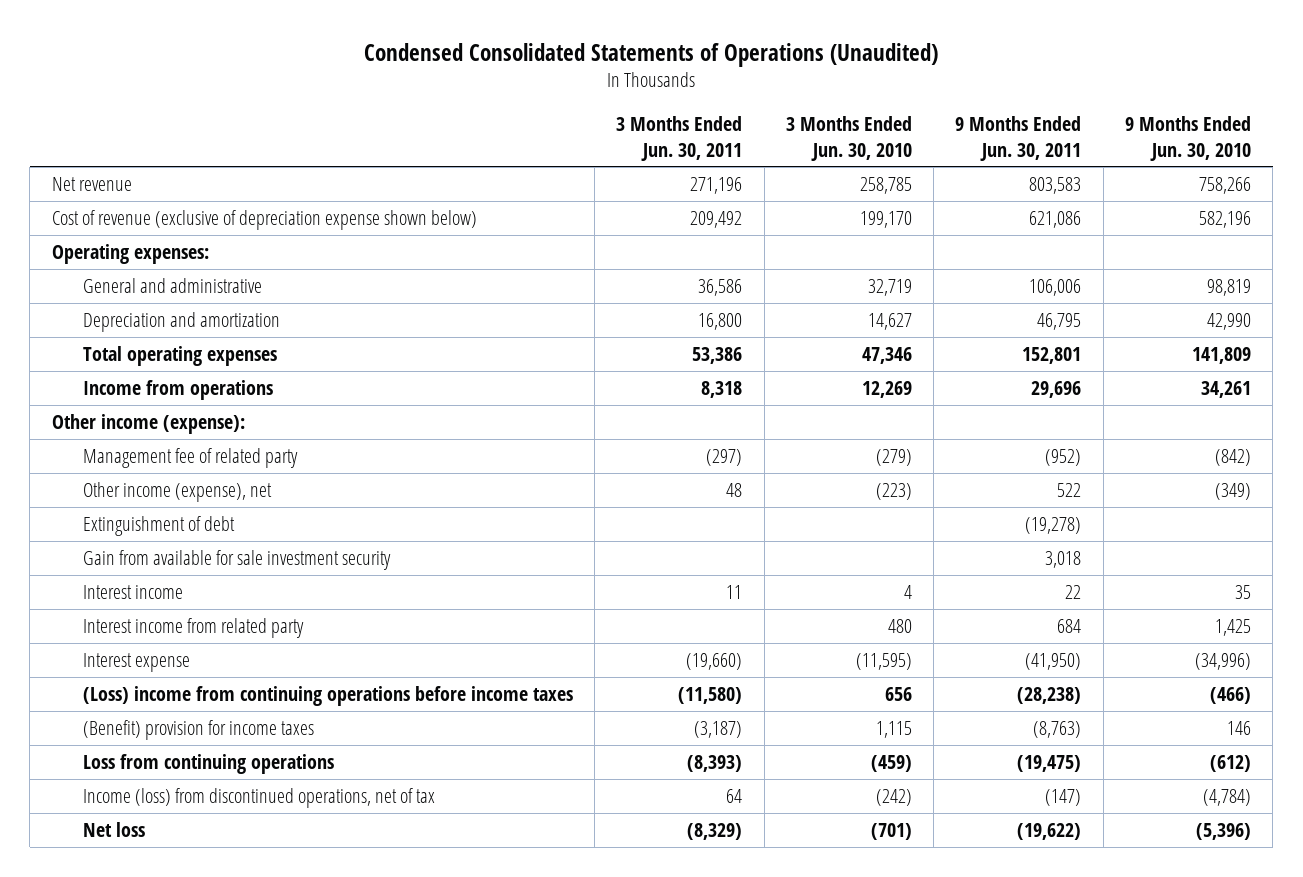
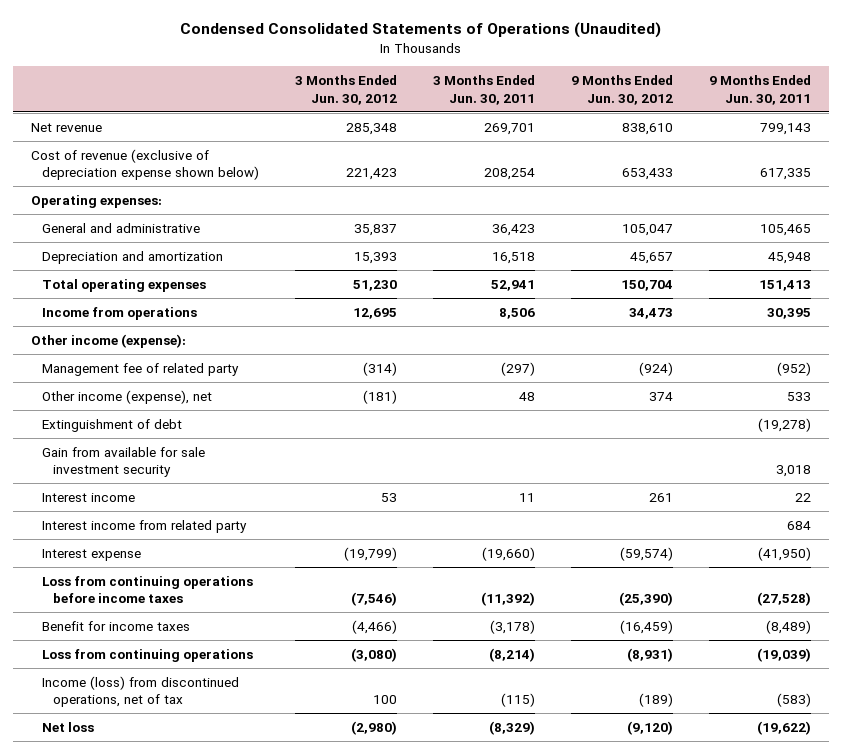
- | 3 Months Ended Jun. 30, 2011 | 3 Months Ended Jun. 30, 2010 | 9 Months Ended Jun. 30, 2011 | 9 Months Ended Jun. 30, 2010
+ | 3 Months Ended Jun. 30, 2012 | 3 Months Ended Jun. 30, 2011 | 9 Months Ended Jun. 30, 2012 | 9 Months Ended Jun. 30, 2011
- Net revenue | 271,196 | 258,785 | 803,583 | 758,266
- Cost of revenue (exclusive of depreciation expense shown below) | 209,492 | 199,170 | 621,086 | 582,196
+ Net revenue | 285,348 | 269,701 | 838,610 | 799,143
+ Cost of revenue (exclusive of depreciation expense shown below) | 221,423 | 208,254 | 653,433 | 617,335
- General and administrative | 36,586 | 32,719 | 106,006 | 98,819
- Depreciation and amortization | 16,800 | 14,627 | 46,795 | 42,990
- Total operating expenses | 53,386 | 47,346 | 152,801 | 141,809
- Income from operations | 8,318 | 12,269 | 29,696 | 34,261
+ General and administrative | 35,837 | 36,423 | 105,047 | 105,465
+ Depreciation and amortization | 15,393 | 16,518 | 45,657 | 45,948
+ Total operating expenses | 51,230 | 52,941 | 150,704 | 151,413
+ Income from operations | 12,695 | 8,506 | 34,473 | 30,395
- Other income (expense), net | 48 | (223) | 522 | (349)
+ Other income (expense), net | (181) | 48 | 374 | 533
- (Loss) income from continuing operations before income taxes | (11,580) | 656 | (28,238) | (466)
- (Benefit) provision for income taxes | (3,187) | 1,115 | (8,763) | 146
- Loss from continuing operations | (8,393) | (459) | (19,475) | (612)
- Income (loss) from discontinued operations, net of tax | 64 | (242) | (147) | (4,784)
+ Loss from continuing operations before income taxes | (7,546) | (11,392) | (25,390) | (27,528)
+ Benefit for income taxes | (4,466) | (3,178) | (16,459) | (8,489)
+ Loss from continuing operations | (3,080) | (8,214) | (8,931) | (19,039)
+ Income (loss) from discontinued operations, net of tax | 100 | (115) | (189) | (583)

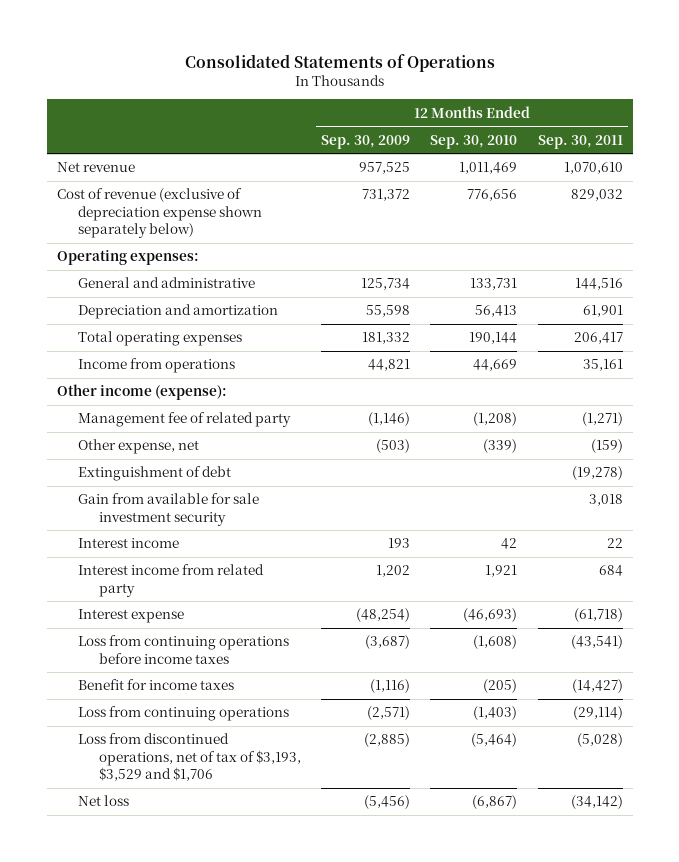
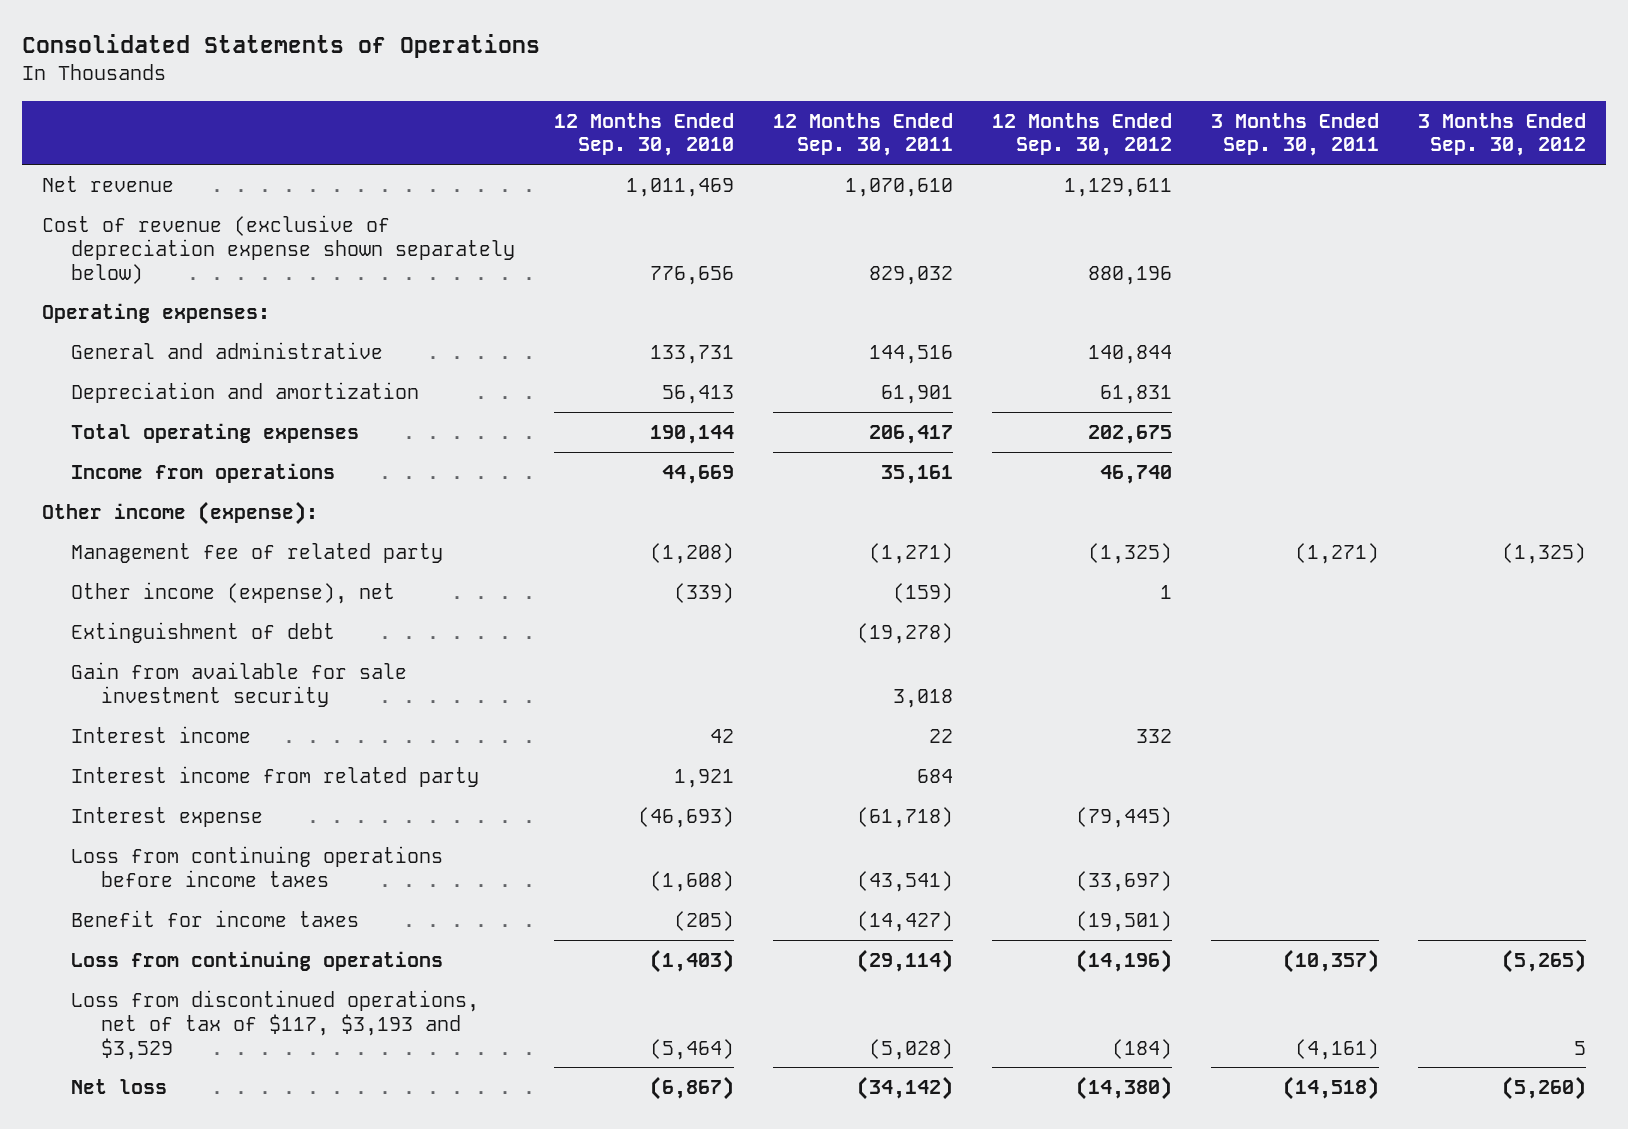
- | 12 Months Ended Sep. 30, 2009 | 12 Months Ended Sep. 30, 2010 | 12 Months Ended Sep. 30, 2011
+ | 12 Months Ended Sep. 30, 2010 | 12 Months Ended Sep. 30, 2011 | 12 Months Ended Sep. 30, 2012 | 3 Months Ended Sep. 30, 2011 | 3 Months Ended Sep. 30, 2012
- Other expense, net | (503) | (339) | (159)
+ Other income (expense), net | (339) | (159) | 1 | |
- Loss from discontinued operations, net of tax of $3,193, $3,529 and $1,706 | (2,885) | (5,464) | (5,028)
+ Loss from discontinued operations, net of tax of $117, $3,193 and $3,529 | (5,464) | (5,028) | (184) | (4,161) | 5

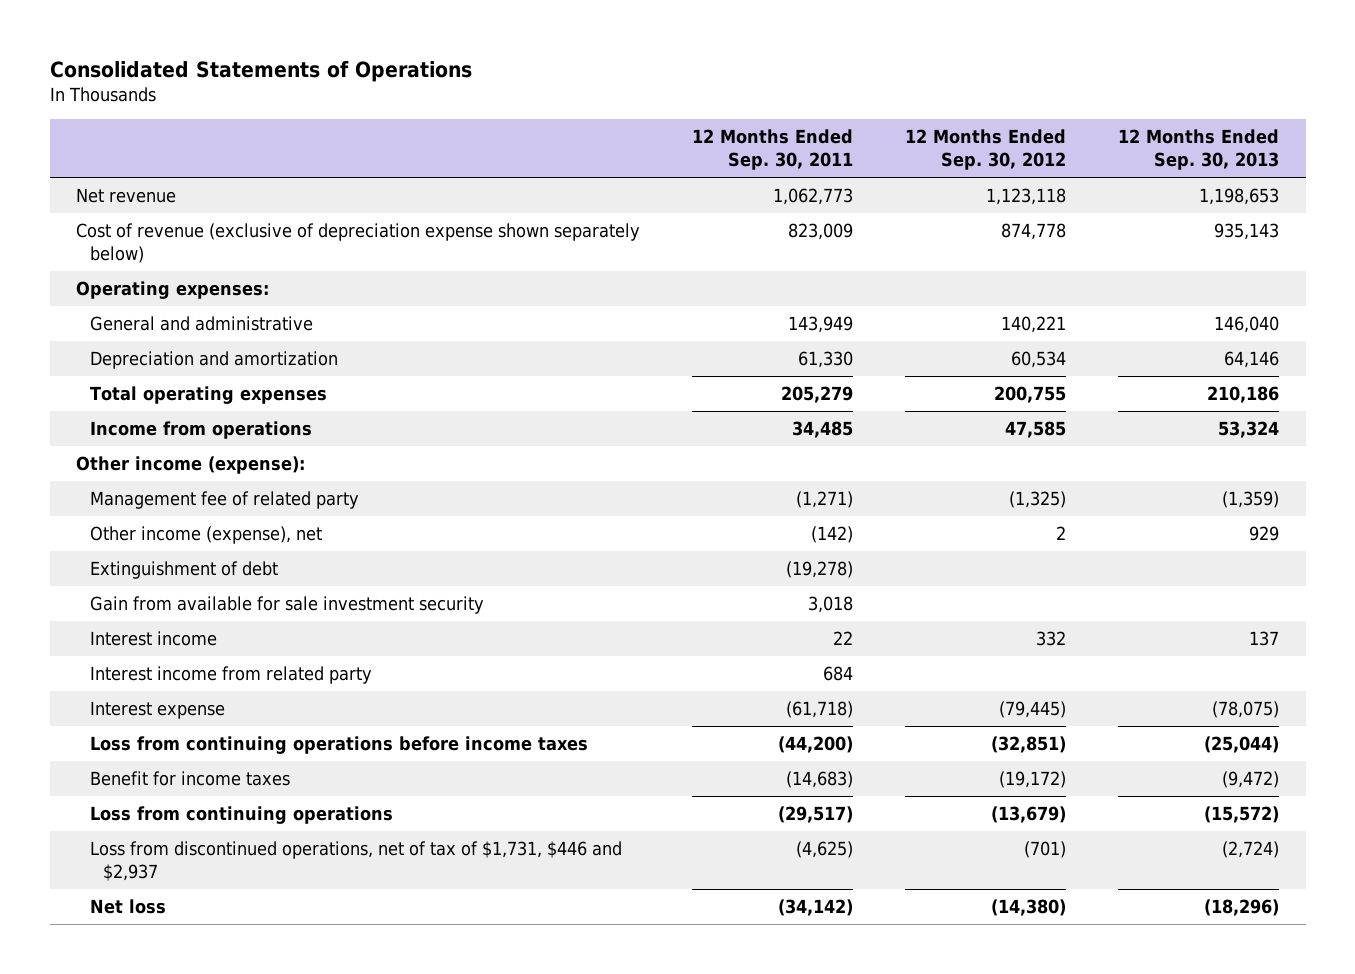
- | 12 Months Ended Sep. 30, 2010 | 12 Months Ended Sep. 30, 2011 | 12 Months Ended Sep. 30, 2012 | 3 Months Ended Sep. 30, 2011 | 3 Months Ended Sep. 30, 2012
+ | 12 Months Ended Sep. 30, 2011 | 12 Months Ended Sep. 30, 2012 | 12 Months Ended Sep. 30, 2013
- Net revenue | 1,011,469 | 1,070,610 | 1,129,611 | |
- Cost of revenue (exclusive of depreciation expense shown separately below) | 776,656 | 829,032 | 880,196 | |
+ Net revenue | 1,062,773 | 1,123,118 | 1,198,653
+ Cost of revenue (exclusive of depreciation expense shown separately below) | 823,009 | 874,778 | 935,143
- General and administrative | 133,731 | 144,516 | 140,844 | |
- Depreciation and amortization | 56,413 | 61,901 | 61,831 | |
- Total operating expenses | 190,144 | 206,417 | 202,675 | |
- Income from operations | 44,669 | 35,161 | 46,740 | |
+ General and administrative | 143,949 | 140,221 | 146,040
+ Depreciation and amortization | 61,330 | 60,534 | 64,146
+ Total operating expenses | 205,279 | 200,755 | 210,186
+ Income from operations | 34,485 | 47,585 | 53,324
- Other income (expense), net | (339) | (159) | 1 | |
+ Other income (expense), net | (142) | 2 | 929
- Loss from continuing operations before income taxes | (1,608) | (43,541) | (33,697) | |
- Benefit for income taxes | (205) | (14,427) | (19,501) | |
- Loss from continuing operations | (1,403) | (29,114) | (14,196) | (10,357) | (5,265)
- Loss from discontinued operations, net of tax of $117, $3,193 and $3,529 | (5,464) | (5,028) | (184) | (4,161) | 5
+ Loss from continuing operations before income taxes | (44,200) | (32,851) | (25,044)
+ Benefit for income taxes | (14,683) | (19,172) | (9,472)
+ Loss from continuing operations | (29,517) | (13,679) | (15,572)
+ Loss from discontinued operations, net of tax of $1,731, $446 and $2,937 | (4,625) | (701) | (2,724)

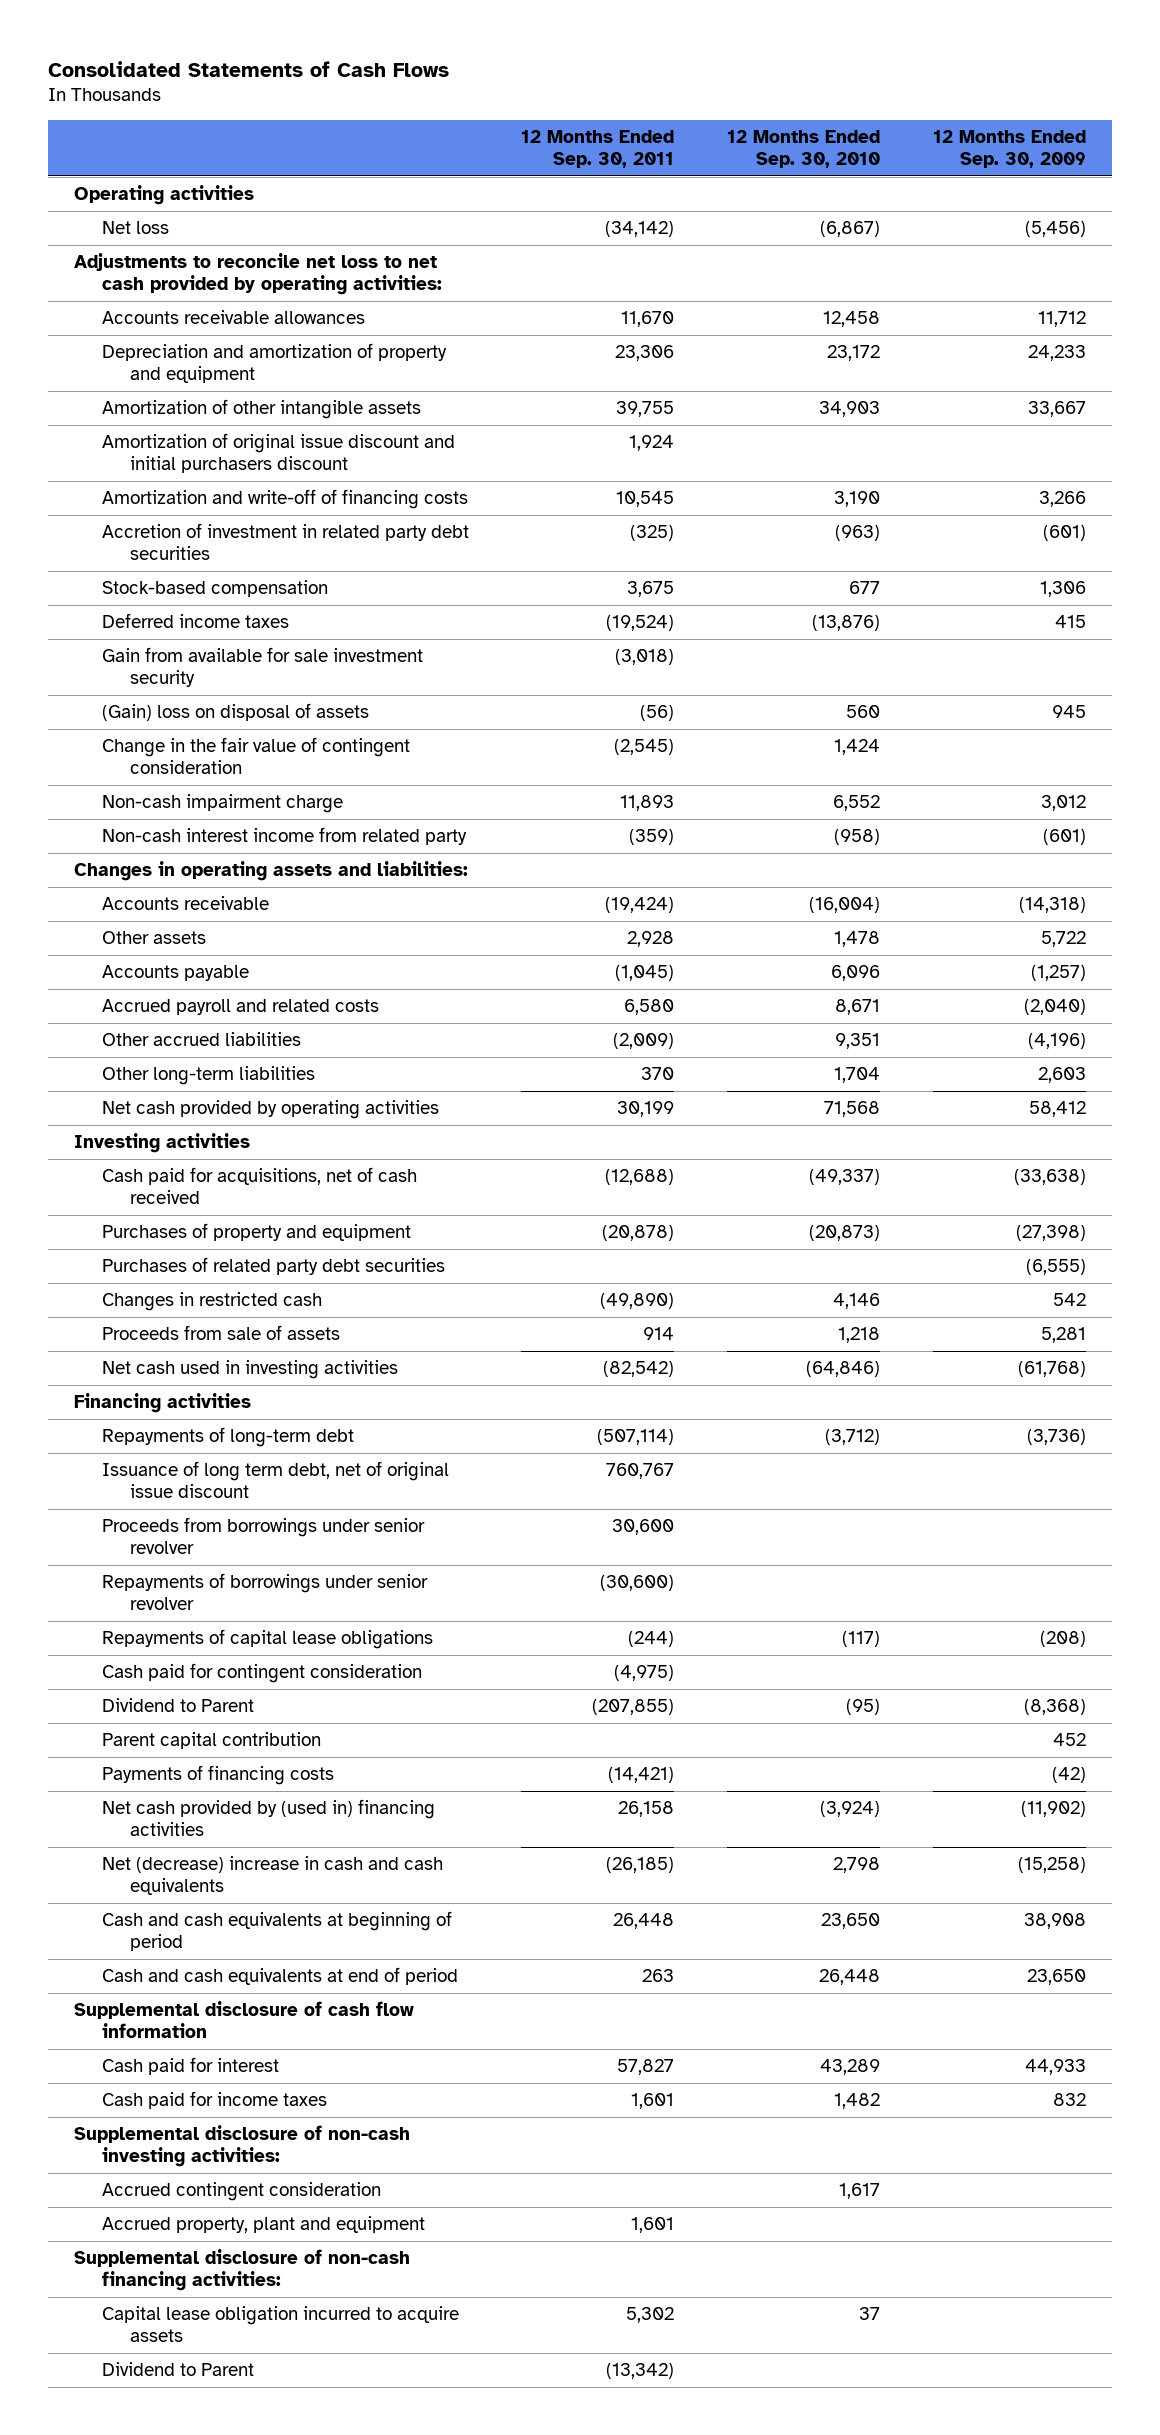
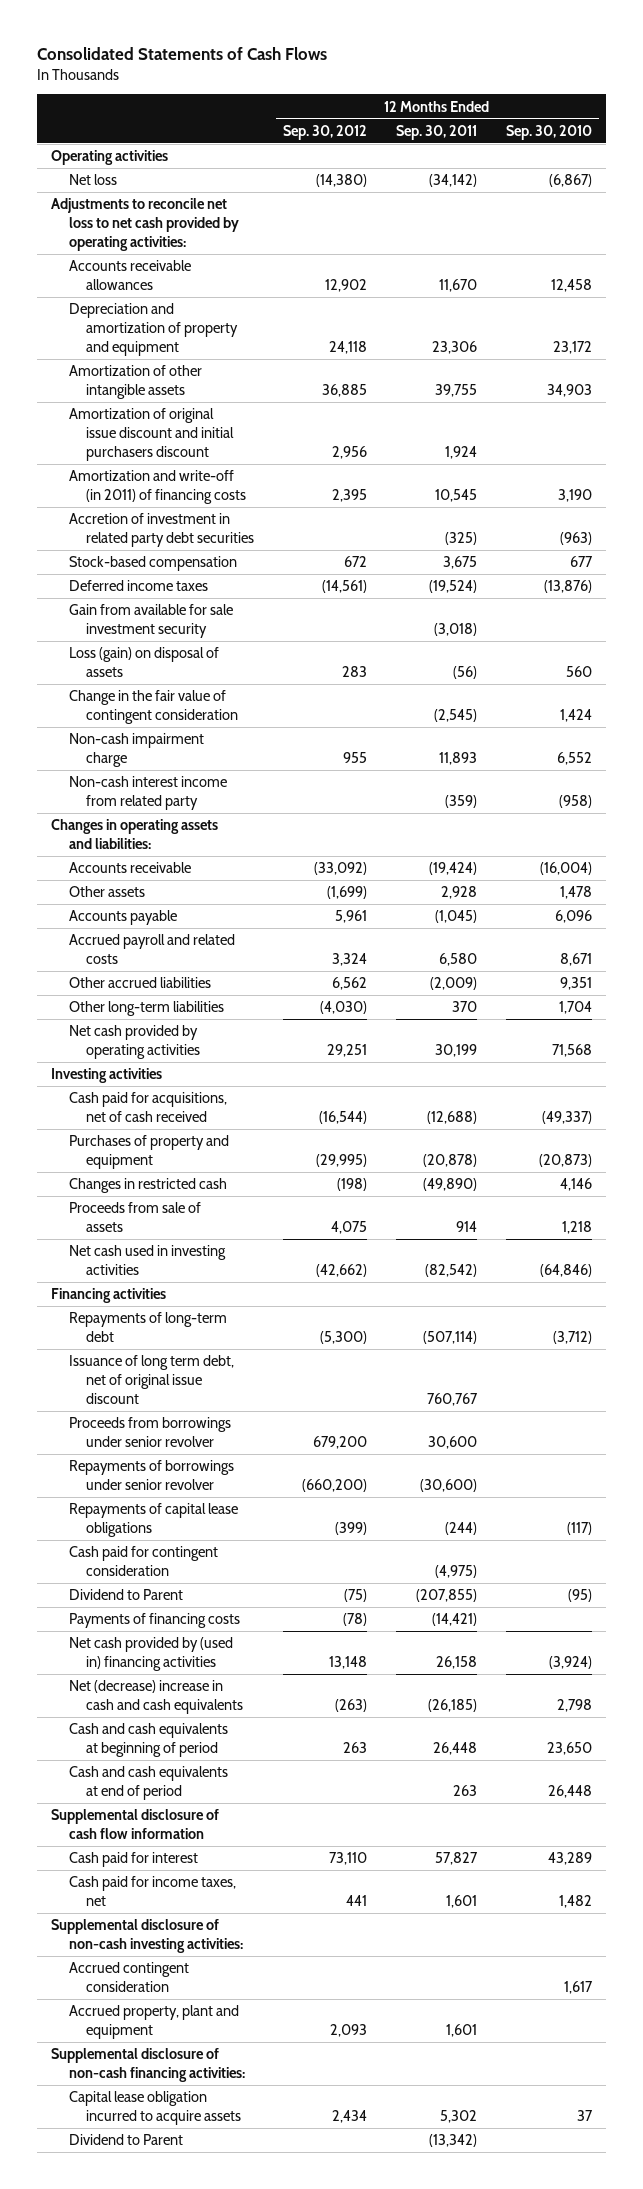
- | 12 Months Ended Sep. 30, 2011 | 12 Months Ended Sep. 30, 2010 | 12 Months Ended Sep. 30, 2009
+ | 12 Months Ended Sep. 30, 2012 | 12 Months Ended Sep. 30, 2011 | 12 Months Ended Sep. 30, 2010
- Amortization and write-off of financing costs | 10,545 | 3,190 | 3,266
+ Amortization and write-off (in 2011) of financing costs | 2,395 | 10,545 | 3,190
- (Gain) loss on disposal of assets | (56) | 560 | 945
+ Loss (gain) on disposal of assets | 283 | (56) | 560
- Purchases of related party debt securities | | | (6,555)
- Parent capital contribution | | | 452
- Cash paid for income taxes | 1,601 | 1,482 | 832
+ Cash paid for income taxes, net | 441 | 1,601 | 1,482

